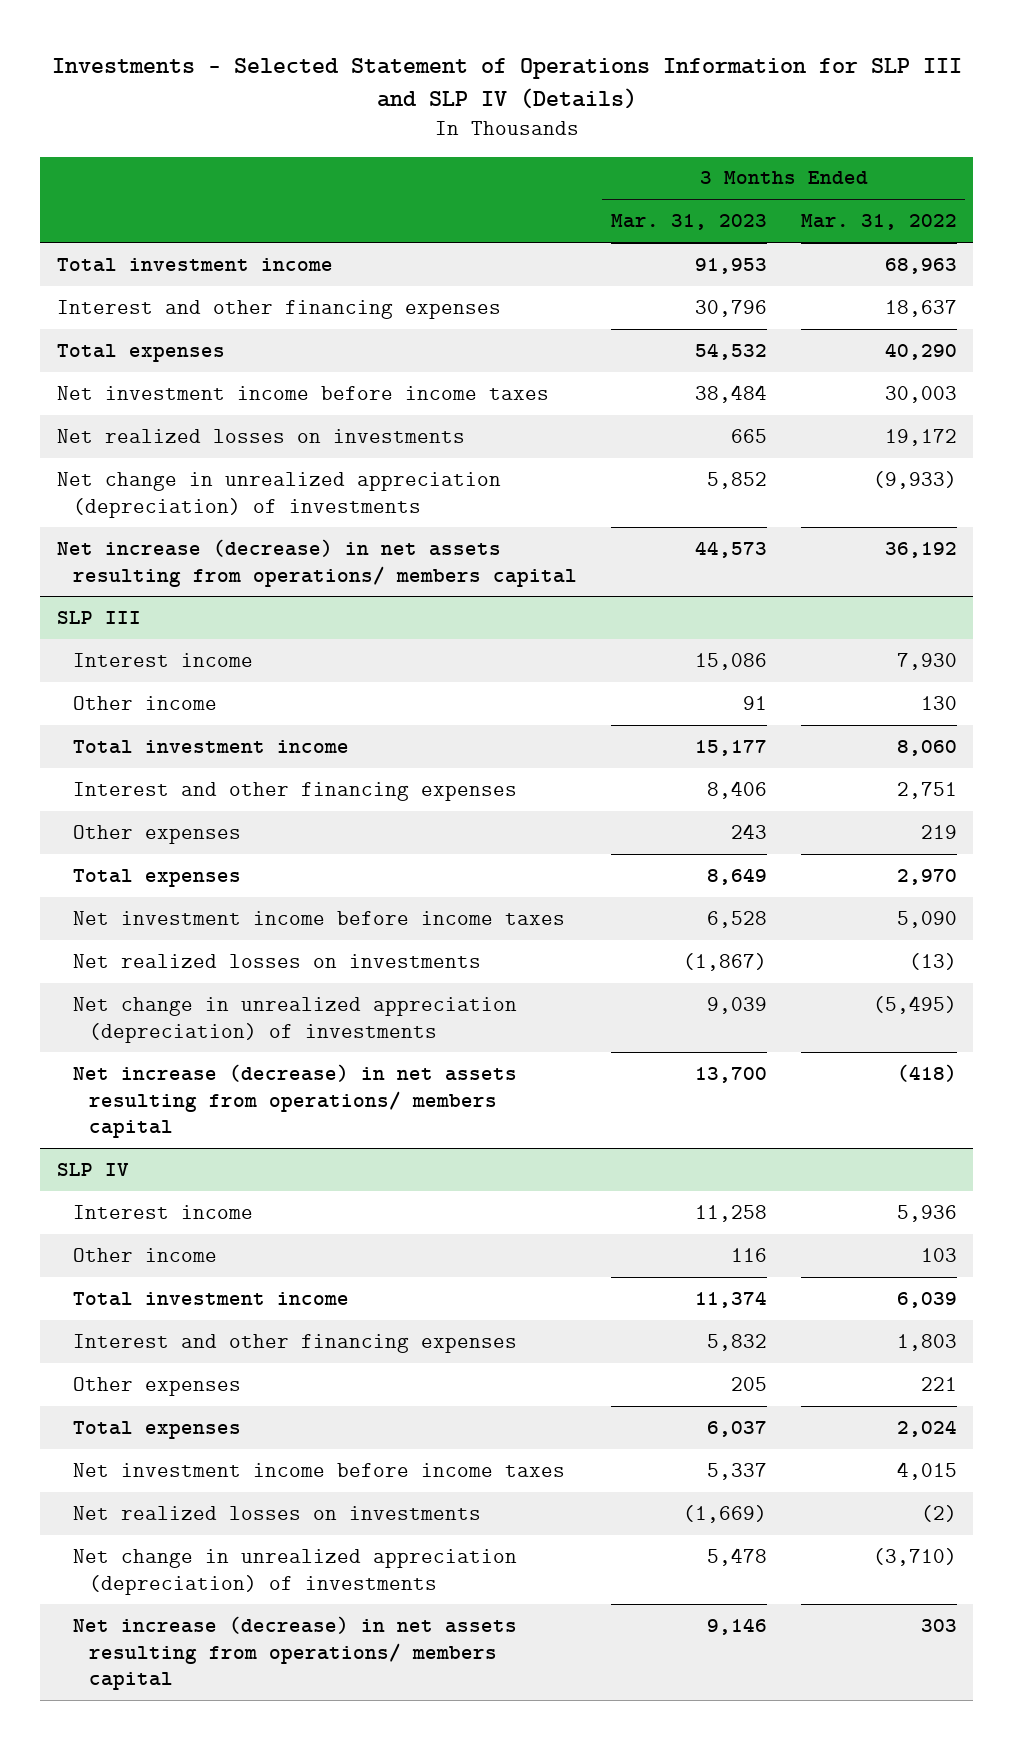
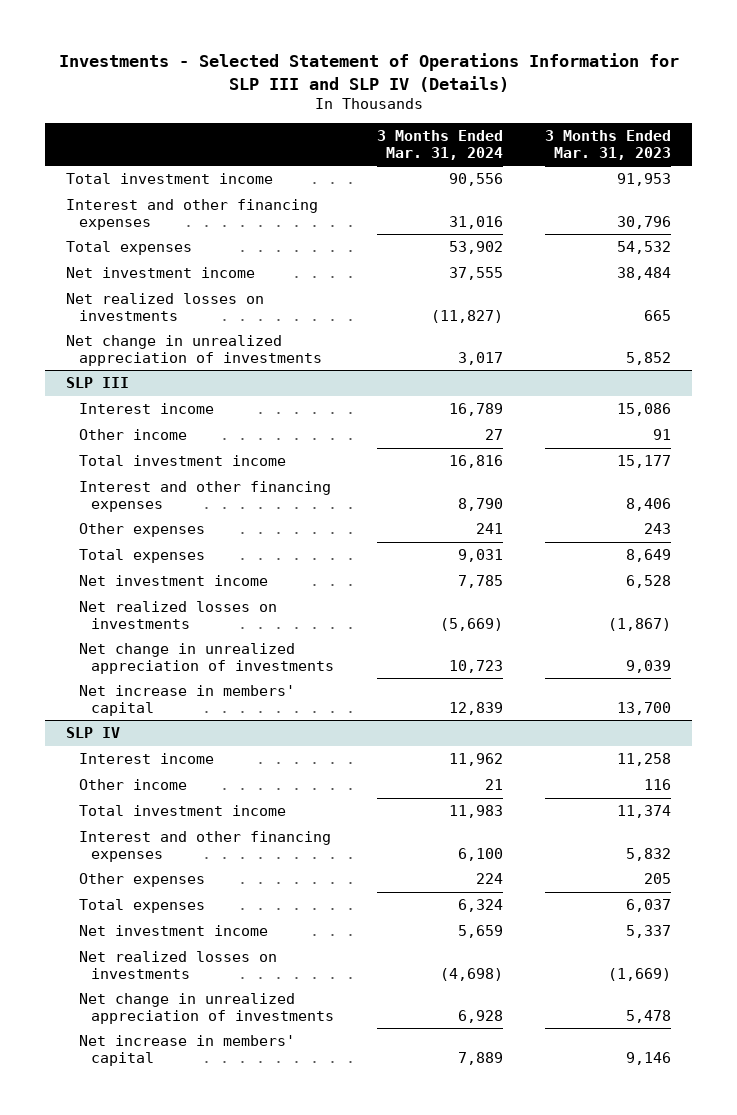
- | 3 Months Ended Mar. 31, 2023 | 3 Months Ended Mar. 31, 2022
+ | 3 Months Ended Mar. 31, 2024 | 3 Months Ended Mar. 31, 2023
- Net investment income before income taxes | 38,484 | 30,003
+ Net investment income | 37,555 | 38,484
- Net change in unrealized appreciation (depreciation) of investments | 5,852 | (9,933)
- Net increase (decrease) in net assets resulting from operations/ members capital | 44,573 | 36,192
+ Net change in unrealized appreciation of investments | 3,017 | 5,852
@ SLP III
- Net investment income before income taxes | 6,528 | 5,090
+ Net investment income | 7,785 | 6,528
- Net change in unrealized appreciation (depreciation) of investments | 9,039 | (5,495)
- Net increase (decrease) in net assets resulting from operations/ members capital | 13,700 | (418)
+ Net change in unrealized appreciation of investments | 10,723 | 9,039
+ Net increase in members' capital | 12,839 | 13,700
@ SLP IV
- Net investment income before income taxes | 5,337 | 4,015
+ Net investment income | 5,659 | 5,337
- Net change in unrealized appreciation (depreciation) of investments | 5,478 | (3,710)
- Net increase (decrease) in net assets resulting from operations/ members capital | 9,146 | 303
+ Net change in unrealized appreciation of investments | 6,928 | 5,478
+ Net increase in members' capital | 7,889 | 9,146

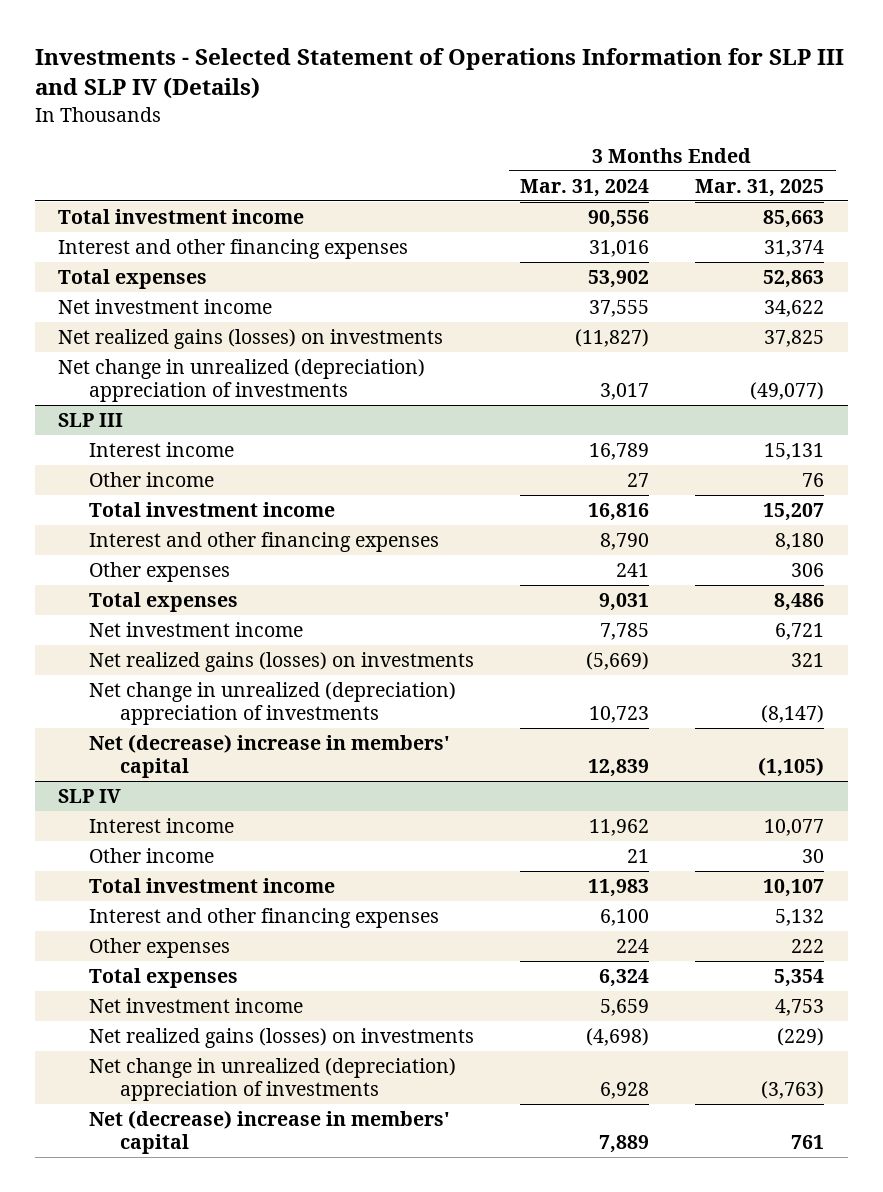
- | 3 Months Ended Mar. 31, 2024 | 3 Months Ended Mar. 31, 2023
+ | 3 Months Ended Mar. 31, 2024 | 3 Months Ended Mar. 31, 2025
- Net realized losses on investments | (11,827) | 665
- Net change in unrealized appreciation of investments | 3,017 | 5,852
+ Net realized gains (losses) on investments | (11,827) | 37,825
+ Net change in unrealized (depreciation) appreciation of investments | 3,017 | (49,077)
@ SLP III
- Net realized losses on investments | (5,669) | (1,867)
- Net change in unrealized appreciation of investments | 10,723 | 9,039
- Net increase in members' capital | 12,839 | 13,700
+ Net realized gains (losses) on investments | (5,669) | 321
+ Net change in unrealized (depreciation) appreciation of investments | 10,723 | (8,147)
+ Net (decrease) increase in members' capital | 12,839 | (1,105)
@ SLP IV
- Net realized losses on investments | (4,698) | (1,669)
- Net change in unrealized appreciation of investments | 6,928 | 5,478
- Net increase in members' capital | 7,889 | 9,146
+ Net realized gains (losses) on investments | (4,698) | (229)
+ Net change in unrealized (depreciation) appreciation of investments | 6,928 | (3,763)
+ Net (decrease) increase in members' capital | 7,889 | 761

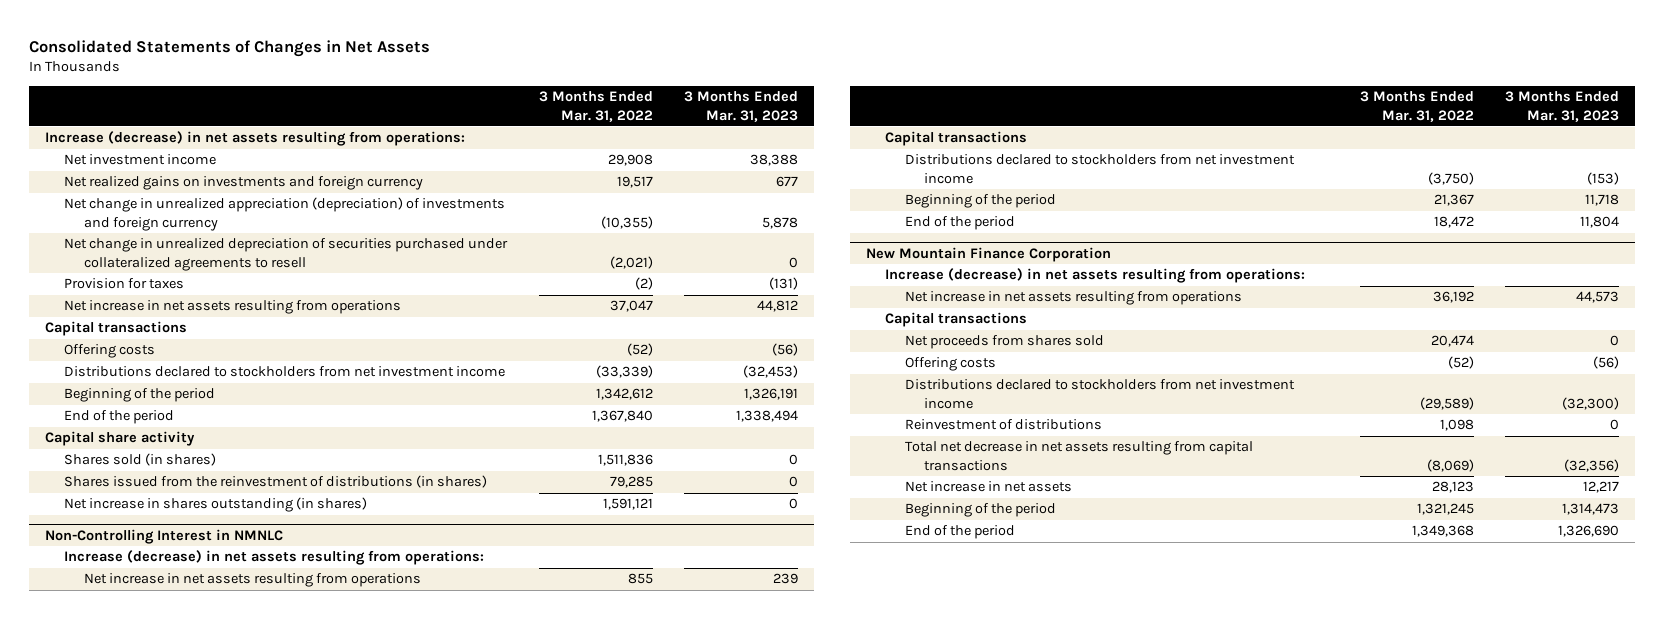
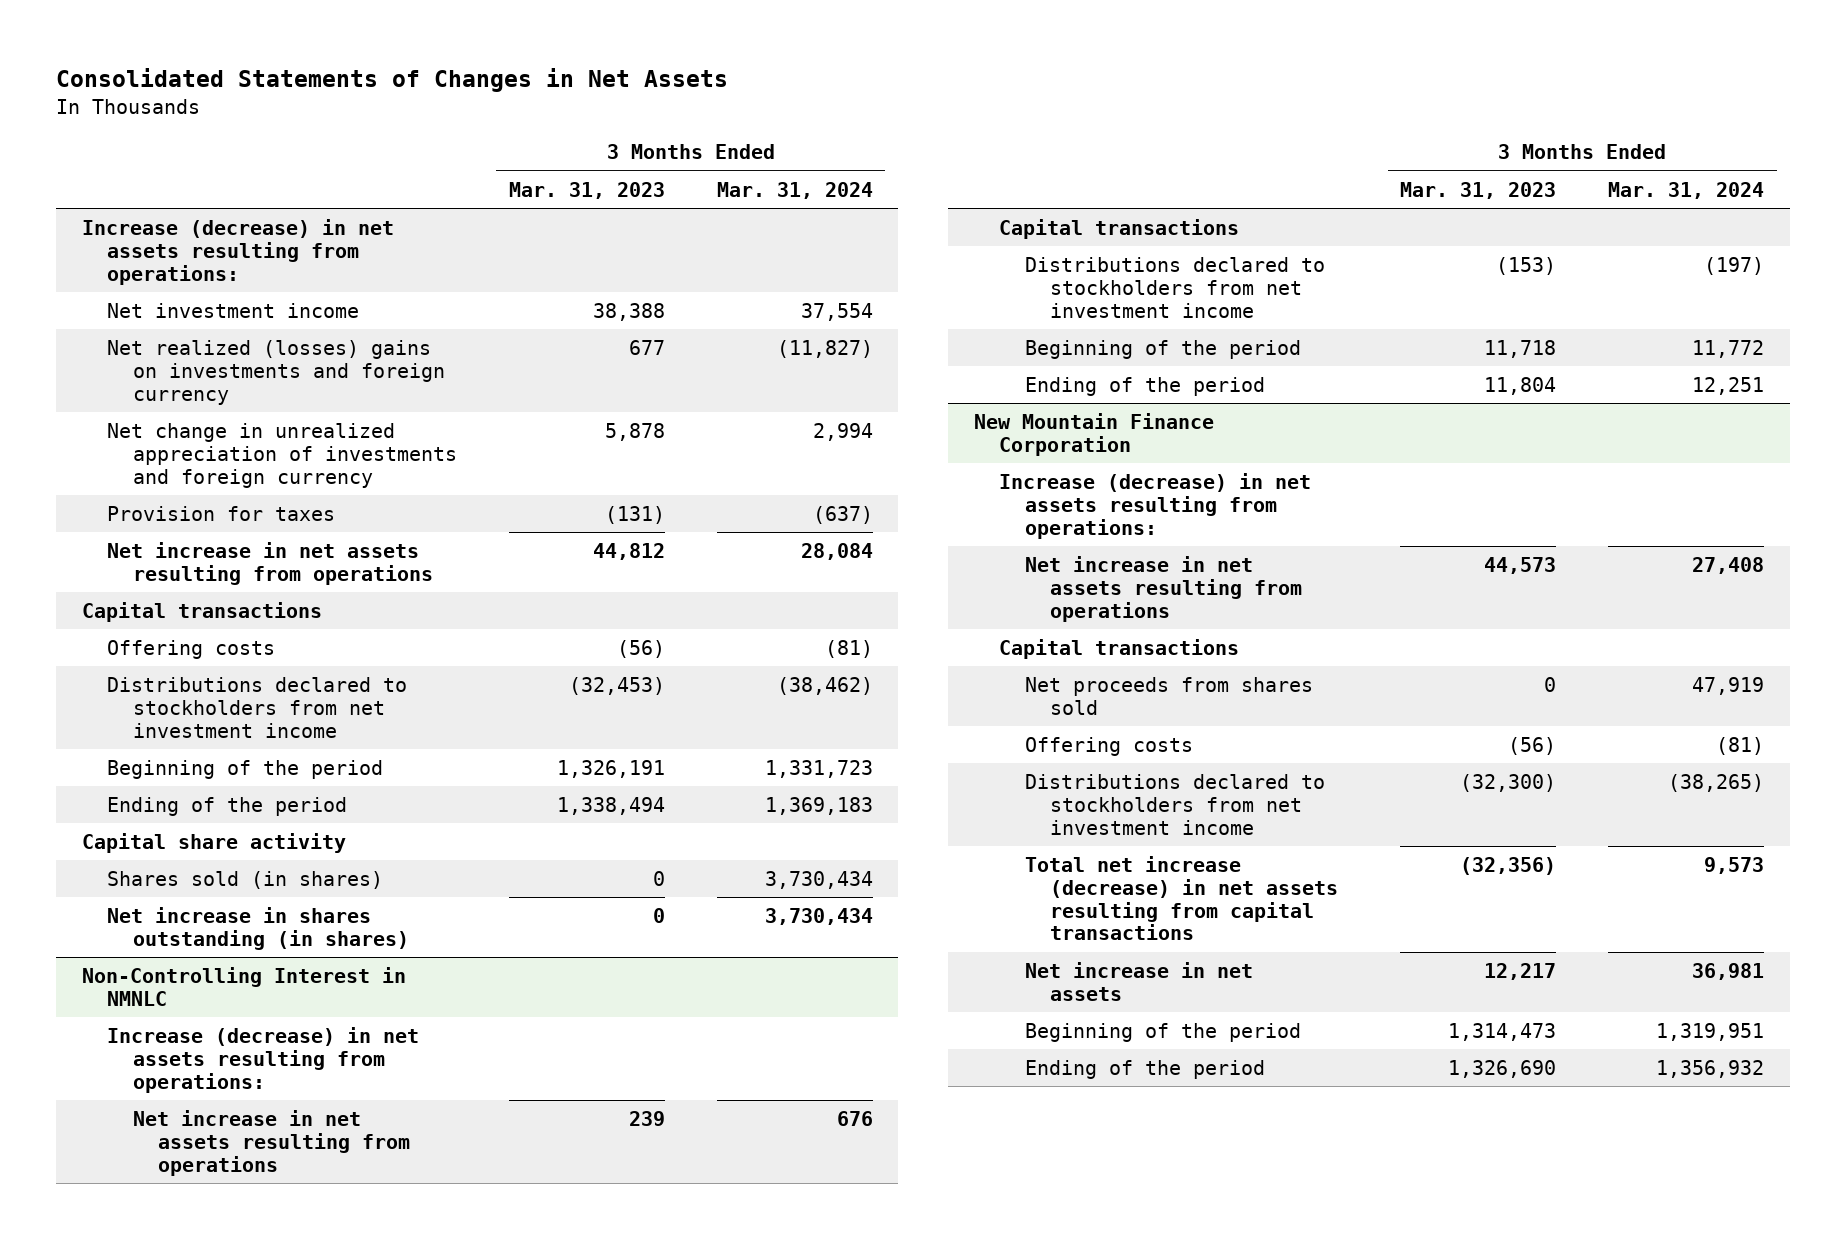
- | 3 Months Ended Mar. 31, 2022 | 3 Months Ended Mar. 31, 2023
+ | 3 Months Ended Mar. 31, 2023 | 3 Months Ended Mar. 31, 2024
- Net realized gains on investments and foreign currency | 19,517 | 677
- Net change in unrealized appreciation (depreciation) of investments and foreign currency | (10,355) | 5,878
- Net change in unrealized depreciation of securities purchased under collateralized agreements to resell | (2,021) | 0
+ Net realized (losses) gains on investments and foreign currency | 677 | (11,827)
+ Net change in unrealized appreciation of investments and foreign currency | 5,878 | 2,994
- End of the period | 1,367,840 | 1,338,494
+ Ending of the period | 1,338,494 | 1,369,183
- Shares issued from the reinvestment of distributions (in shares) | 79,285 | 0
@ Non-Controlling Interest in NMNLC
- End of the period | 18,472 | 11,804
+ Ending of the period | 11,804 | 12,251
@ New Mountain Finance Corporation
- Reinvestment of distributions | 1,098 | 0
- Total net decrease in net assets resulting from capital transactions | (8,069) | (32,356)
+ Total net increase (decrease) in net assets resulting from capital transactions | (32,356) | 9,573
- End of the period | 1,349,368 | 1,326,690
+ Ending of the period | 1,326,690 | 1,356,932

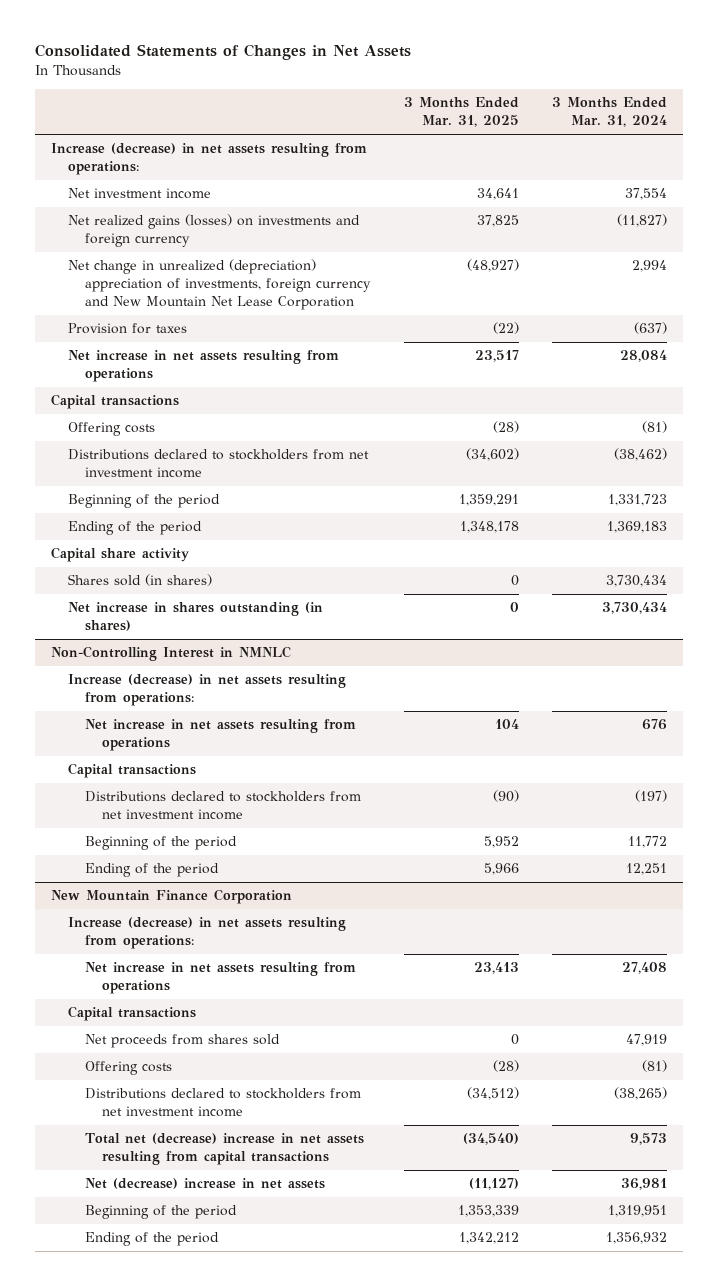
- | 3 Months Ended Mar. 31, 2023 | 3 Months Ended Mar. 31, 2024
+ | 3 Months Ended Mar. 31, 2025 | 3 Months Ended Mar. 31, 2024
- Net realized (losses) gains on investments and foreign currency | 677 | (11,827)
- Net change in unrealized appreciation of investments and foreign currency | 5,878 | 2,994
+ Net realized gains (losses) on investments and foreign currency | 37,825 | (11,827)
+ Net change in unrealized (depreciation) appreciation of investments, foreign currency and New Mountain Net Lease Corporation | (48,927) | 2,994
@ New Mountain Finance Corporation
- Total net increase (decrease) in net assets resulting from capital transactions | (32,356) | 9,573
- Net increase in net assets | 12,217 | 36,981
+ Total net (decrease) increase in net assets resulting from capital transactions | (34,540) | 9,573
+ Net (decrease) increase in net assets | (11,127) | 36,981

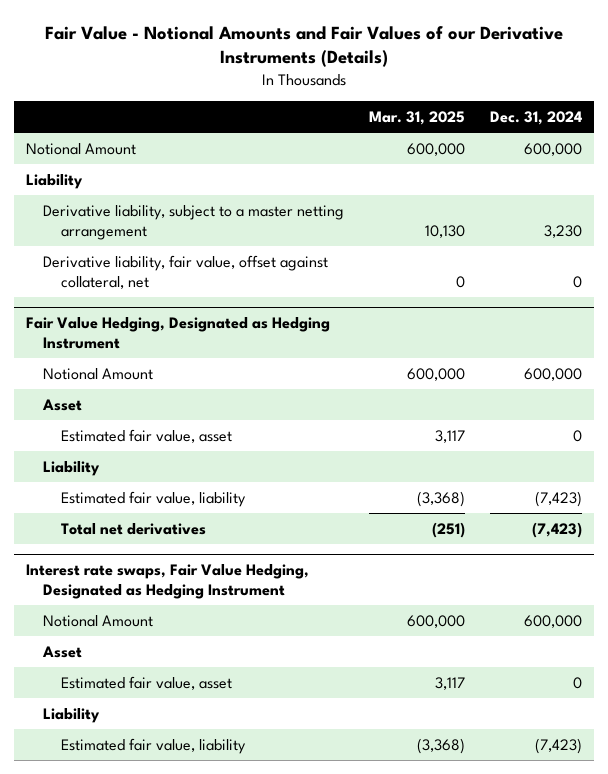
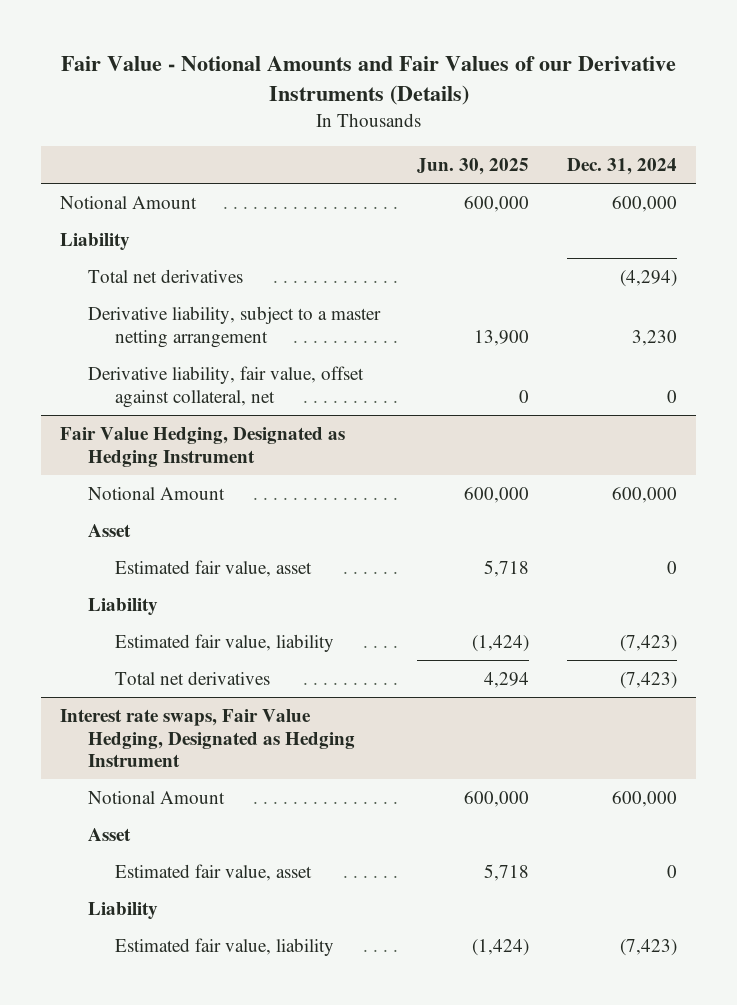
- | Mar. 31, 2025 | Dec. 31, 2024
+ | Jun. 30, 2025 | Dec. 31, 2024
+ Total net derivatives | | (4,294)

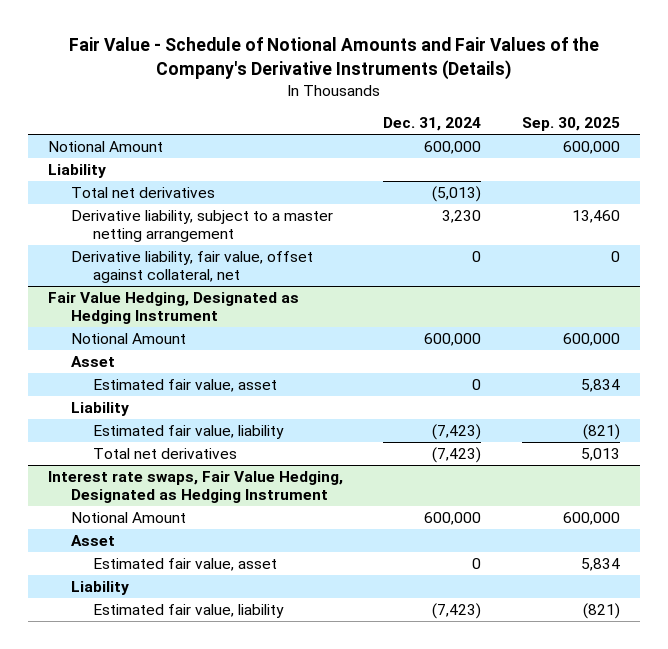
- Fair Value - Notional Amounts and Fair Values of our Derivative Instruments (Details)
+ Fair Value - Schedule of Notional Amounts and Fair Values of the Company's Derivative Instruments (Details)
- | Jun. 30, 2025 | Dec. 31, 2024
+ | Dec. 31, 2024 | Sep. 30, 2025
- Total net derivatives | | (4,294)
+ Total net derivatives | (5,013) |

